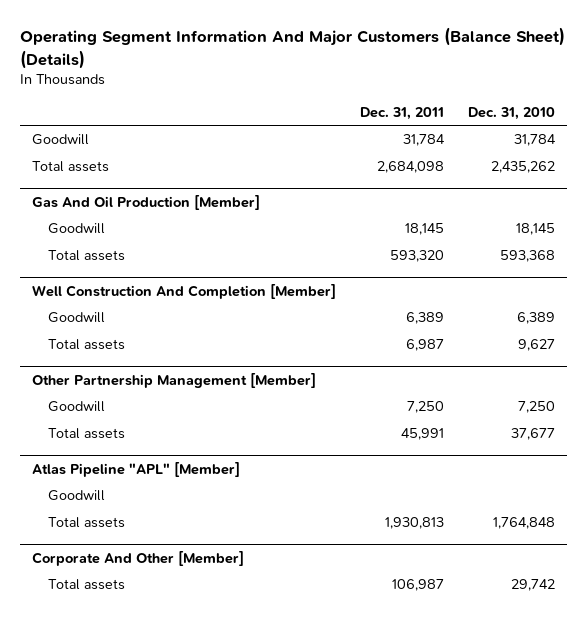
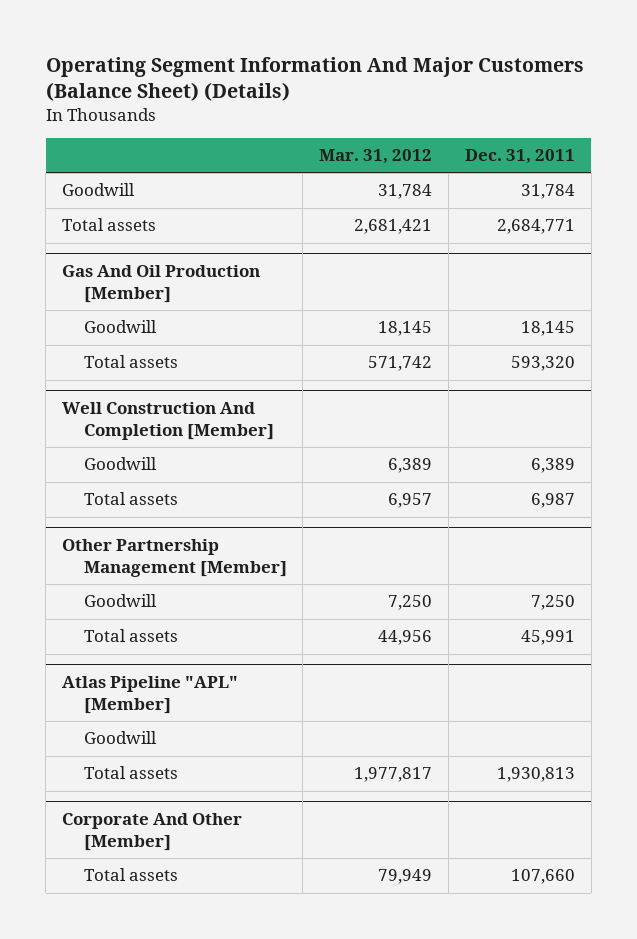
- | Dec. 31, 2011 | Dec. 31, 2010
+ | Mar. 31, 2012 | Dec. 31, 2011
- Total assets | 2,684,098 | 2,435,262
+ Total assets | 2,681,421 | 2,684,771
@ Corporate And Other [Member]
- Total assets | 106,987 | 29,742
+ Total assets | 79,949 | 107,660

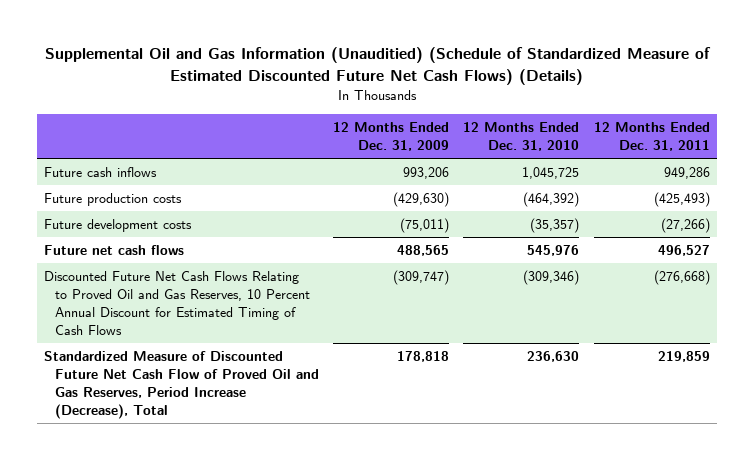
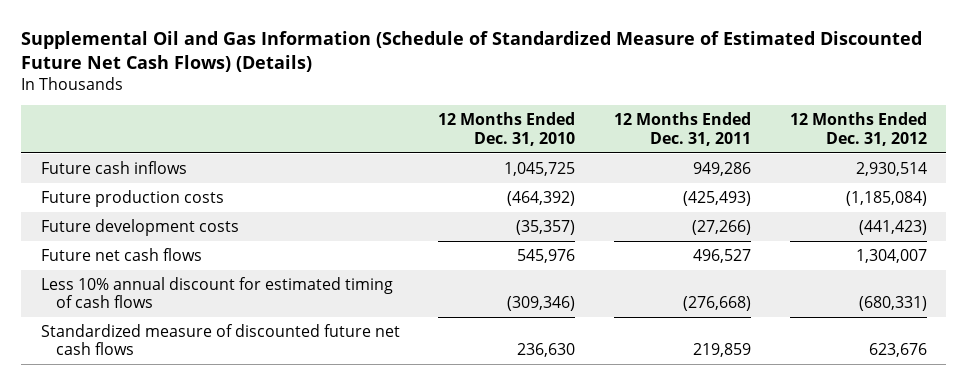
- Supplemental Oil and Gas Information (Unauditied) (Schedule of Standardized Measure of Estimated Discounted Future Net Cash Flows) (Details)
+ Supplemental Oil and Gas Information (Schedule of Standardized Measure of Estimated Discounted Future Net Cash Flows) (Details)
- | 12 Months Ended Dec. 31, 2009 | 12 Months Ended Dec. 31, 2010 | 12 Months Ended Dec. 31, 2011
+ | 12 Months Ended Dec. 31, 2010 | 12 Months Ended Dec. 31, 2011 | 12 Months Ended Dec. 31, 2012
- Discounted Future Net Cash Flows Relating to Proved Oil and Gas Reserves, 10 Percent Annual Discount for Estimated Timing of Cash Flows | (309,747) | (309,346) | (276,668)
- Standardized Measure of Discounted Future Net Cash Flow of Proved Oil and Gas Reserves, Period Increase (Decrease), Total | 178,818 | 236,630 | 219,859
+ Less 10% annual discount for estimated timing of cash flows | (309,346) | (276,668) | (680,331)
+ Standardized measure of discounted future net cash flows | 236,630 | 219,859 | 623,676

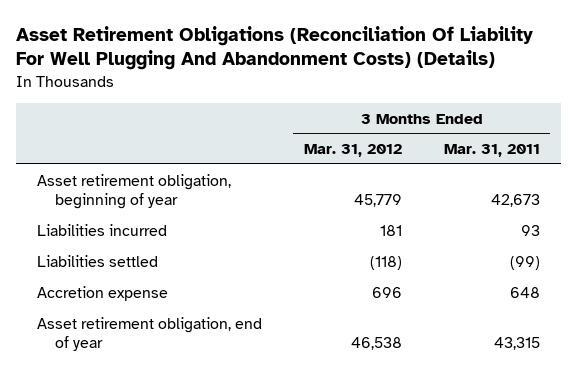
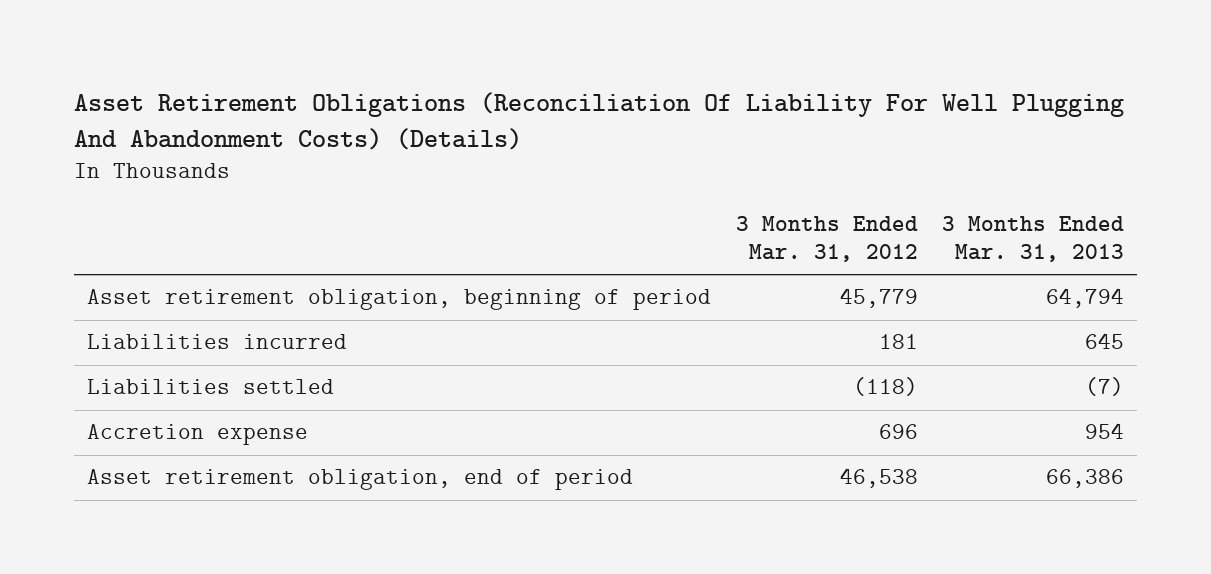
- | 3 Months Ended Mar. 31, 2012 | 3 Months Ended Mar. 31, 2011
+ | 3 Months Ended Mar. 31, 2012 | 3 Months Ended Mar. 31, 2013
- Asset retirement obligation, beginning of year | 45,779 | 42,673
+ Asset retirement obligation, beginning of period | 45,779 | 64,794
- Asset retirement obligation, end of year | 46,538 | 43,315
+ Asset retirement obligation, end of period | 46,538 | 66,386

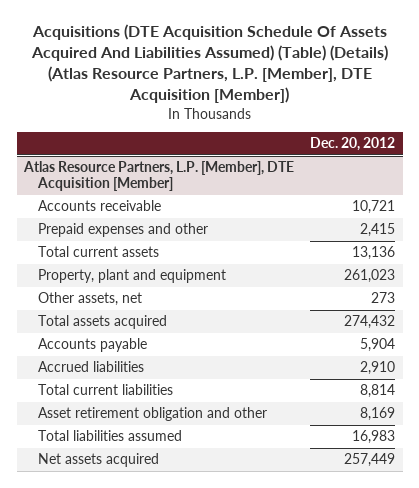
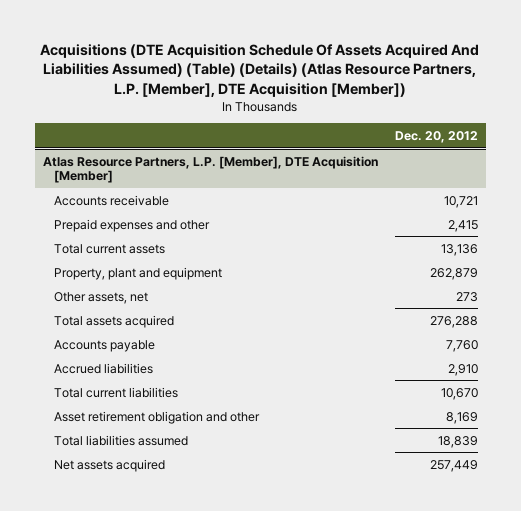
@ Atlas Resource Partners, L.P. [Member], DTE Acquisition [Member]
- Property, plant and equipment | 261,023
+ Property, plant and equipment | 262,879
- Total assets acquired | 274,432
- Accounts payable | 5,904
+ Total assets acquired | 276,288
+ Accounts payable | 7,760
- Total current liabilities | 8,814
+ Total current liabilities | 10,670
- Total liabilities assumed | 16,983
+ Total liabilities assumed | 18,839

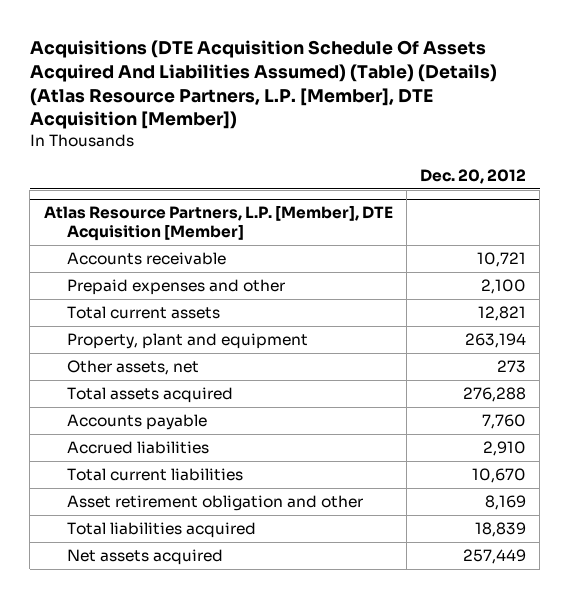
@ Atlas Resource Partners, L.P. [Member], DTE Acquisition [Member]
- Prepaid expenses and other | 2,415
- Total current assets | 13,136
- Property, plant and equipment | 262,879
+ Prepaid expenses and other | 2,100
+ Total current assets | 12,821
+ Property, plant and equipment | 263,194
- Total liabilities assumed | 18,839
+ Total liabilities acquired | 18,839

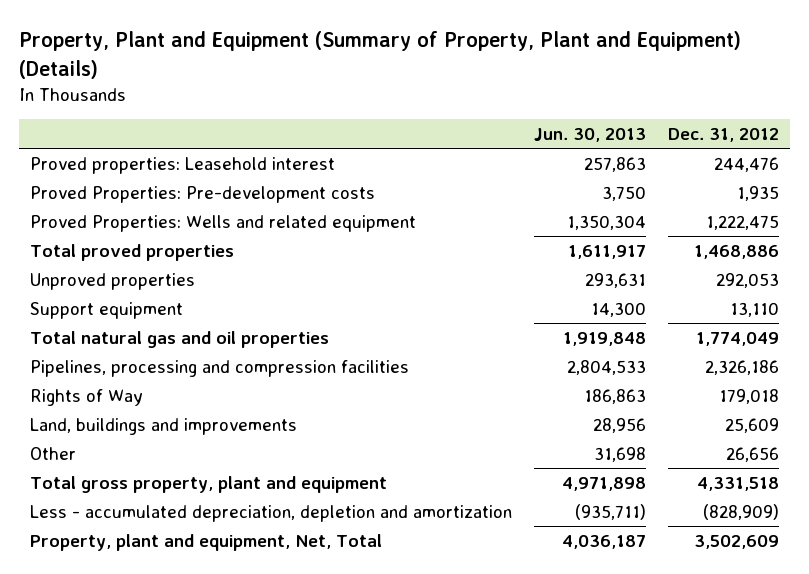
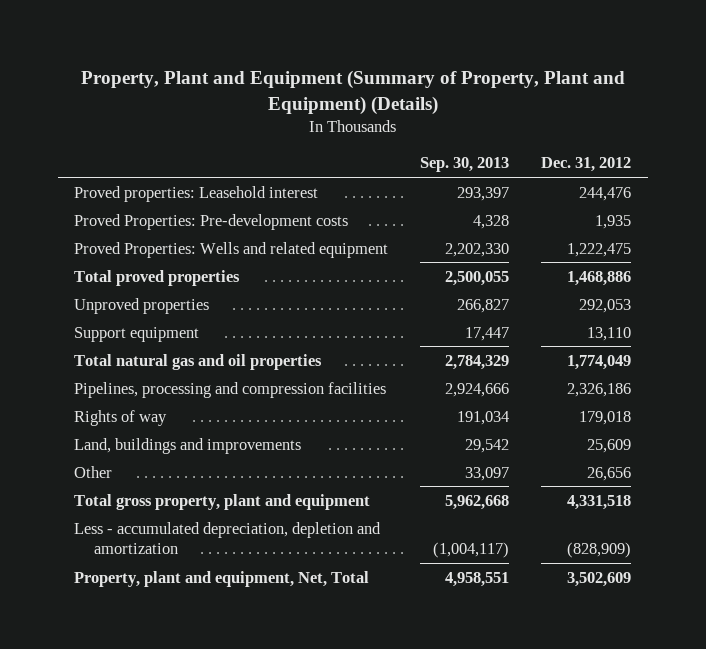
- | Jun. 30, 2013 | Dec. 31, 2012
+ | Sep. 30, 2013 | Dec. 31, 2012
- Rights of Way | 186,863 | 179,018
+ Rights of way | 191,034 | 179,018

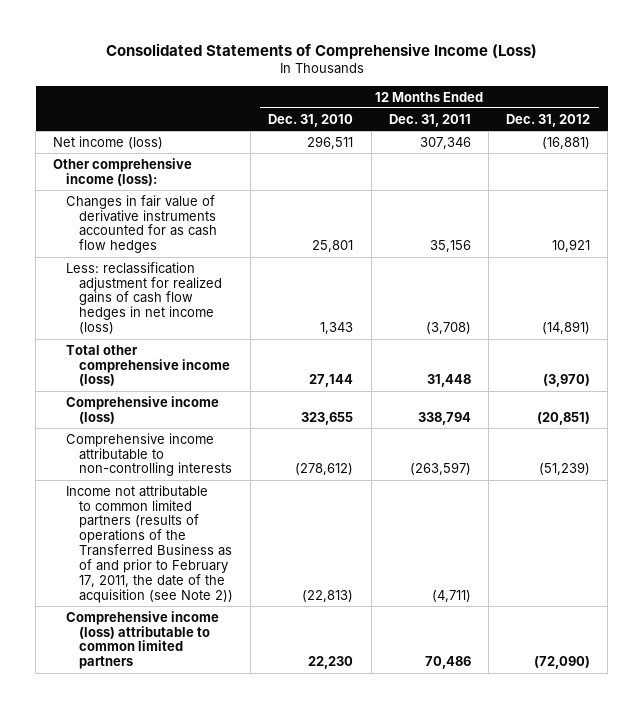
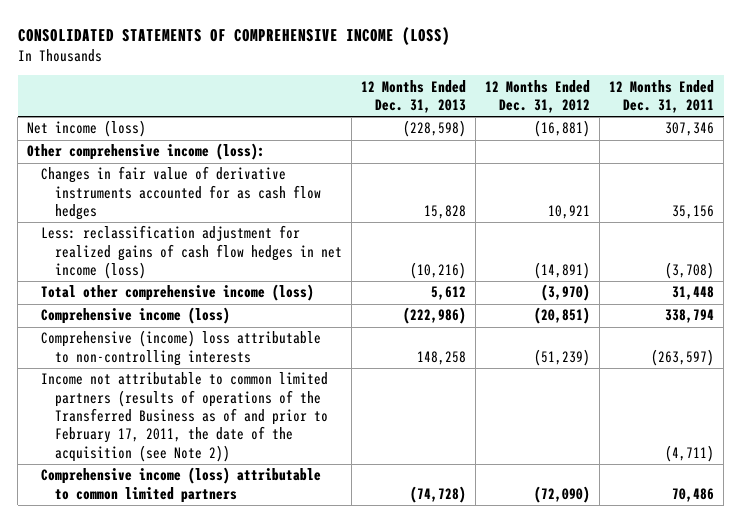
- Consolidated Statements of Comprehensive Income (Loss)
+ CONSOLIDATED STATEMENTS OF COMPREHENSIVE INCOME (LOSS)
- | 12 Months Ended Dec. 31, 2010 | 12 Months Ended Dec. 31, 2011 | 12 Months Ended Dec. 31, 2012
+ | 12 Months Ended Dec. 31, 2013 | 12 Months Ended Dec. 31, 2012 | 12 Months Ended Dec. 31, 2011
- Comprehensive income attributable to non-controlling interests | (278,612) | (263,597) | (51,239)
+ Comprehensive (income) loss attributable to non-controlling interests | 148,258 | (51,239) | (263,597)

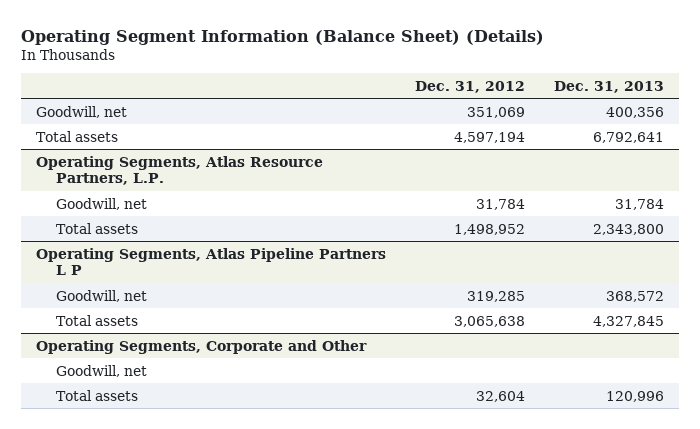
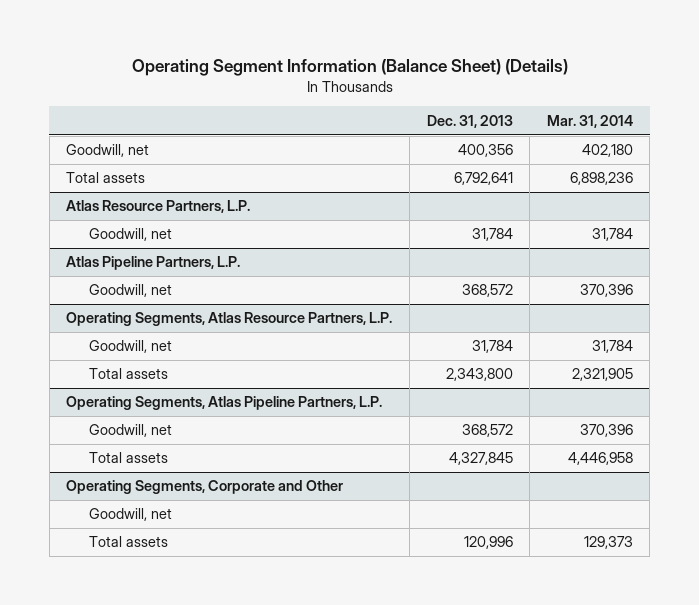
- | Dec. 31, 2012 | Dec. 31, 2013
+ | Dec. 31, 2013 | Mar. 31, 2014
+ Atlas Resource Partners, L.P.
+ Goodwill, net | 31,784 | 31,784
+ Atlas Pipeline Partners, L.P.
+ Goodwill, net | 368,572 | 370,396
- Operating Segments, Atlas Pipeline Partners L P
+ Operating Segments, Atlas Pipeline Partners, L.P.

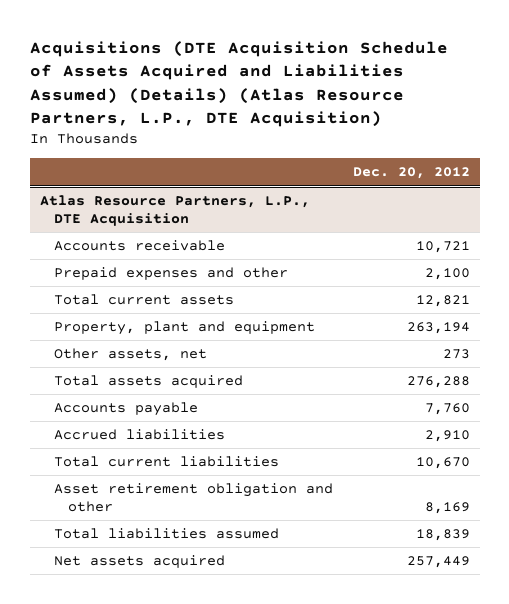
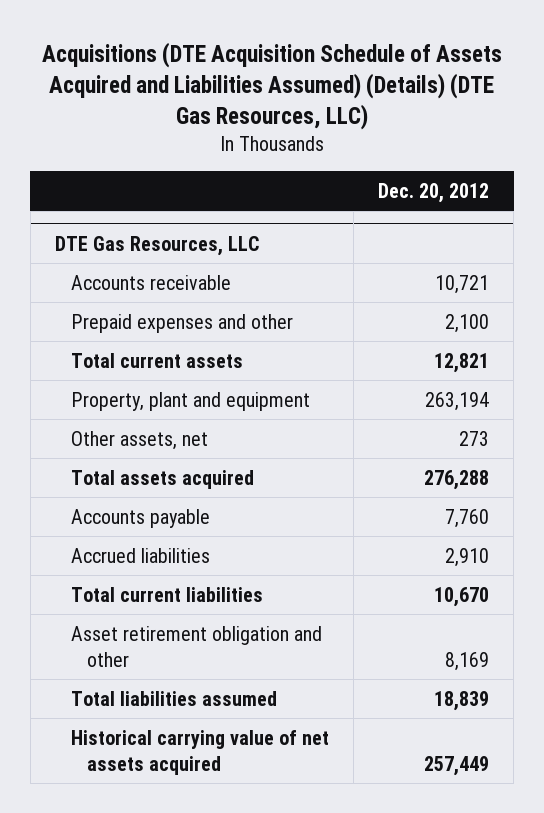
- Acquisitions (DTE Acquisition Schedule of Assets Acquired and Liabilities Assumed) (Details) (Atlas Resource Partners, L.P., DTE Acquisition)
+ Acquisitions (DTE Acquisition Schedule of Assets Acquired and Liabilities Assumed) (Details) (DTE Gas Resources, LLC)
- Atlas Resource Partners, L.P., DTE Acquisition
+ DTE Gas Resources, LLC
- Net assets acquired | 257,449
+ Historical carrying value of net assets acquired | 257,449

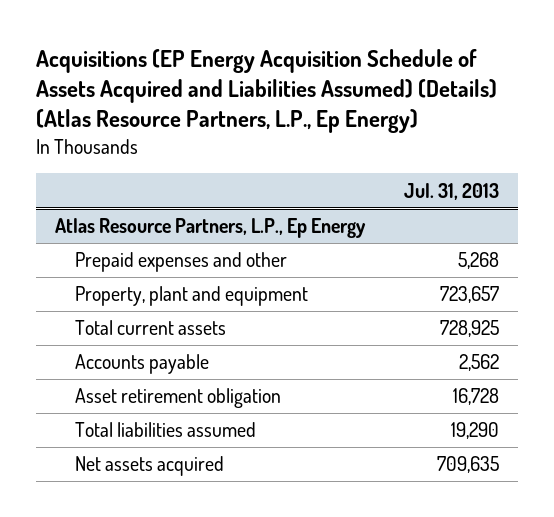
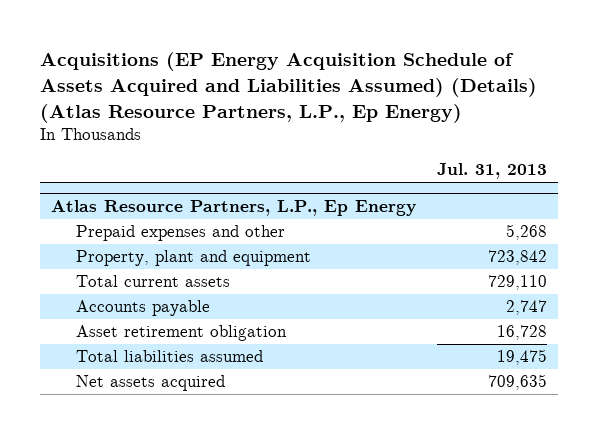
@ Atlas Resource Partners, L.P., Ep Energy
- Property, plant and equipment | 723,657
- Total current assets | 728,925
- Accounts payable | 2,562
+ Property, plant and equipment | 723,842
+ Total current assets | 729,110
+ Accounts payable | 2,747
- Total liabilities assumed | 19,290
+ Total liabilities assumed | 19,475

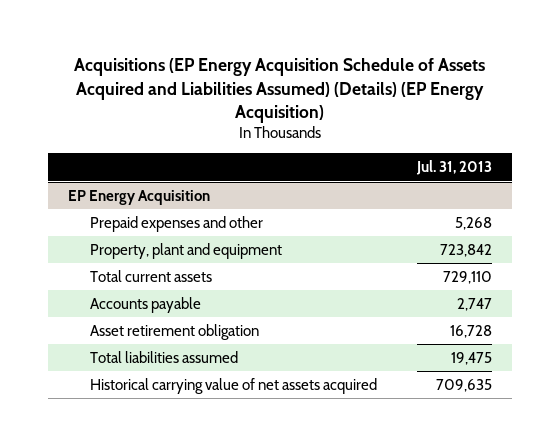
- Acquisitions (EP Energy Acquisition Schedule of Assets Acquired and Liabilities Assumed) (Details) (Atlas Resource Partners, L.P., Ep Energy)
+ Acquisitions (EP Energy Acquisition Schedule of Assets Acquired and Liabilities Assumed) (Details) (EP Energy Acquisition)
- Atlas Resource Partners, L.P., Ep Energy
+ EP Energy Acquisition
- Net assets acquired | 709,635
+ Historical carrying value of net assets acquired | 709,635

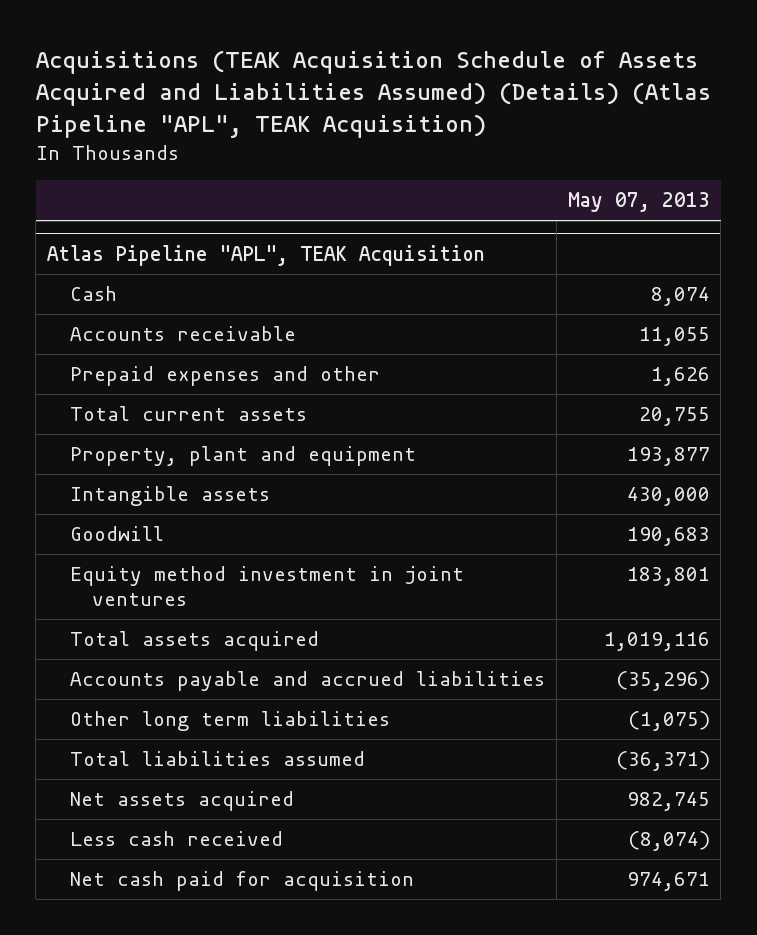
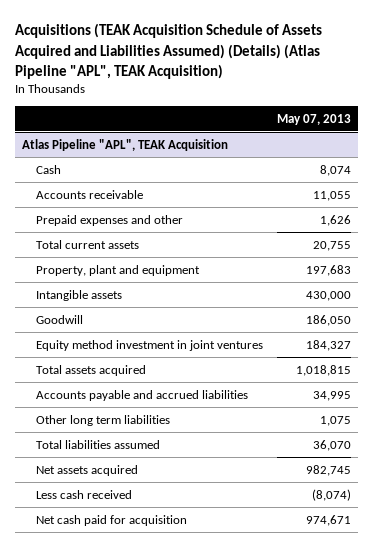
@ Atlas Pipeline "APL", TEAK Acquisition
- Property, plant and equipment | 193,877
+ Property, plant and equipment | 197,683
- Goodwill | 190,683
- Equity method investment in joint ventures | 183,801
- Total assets acquired | 1,019,116
- Accounts payable and accrued liabilities | (35,296)
- Other long term liabilities | (1,075)
- Total liabilities assumed | (36,371)
+ Goodwill | 186,050
+ Equity method investment in joint ventures | 184,327
+ Total assets acquired | 1,018,815
+ Accounts payable and accrued liabilities | 34,995
+ Other long term liabilities | 1,075
+ Total liabilities assumed | 36,070

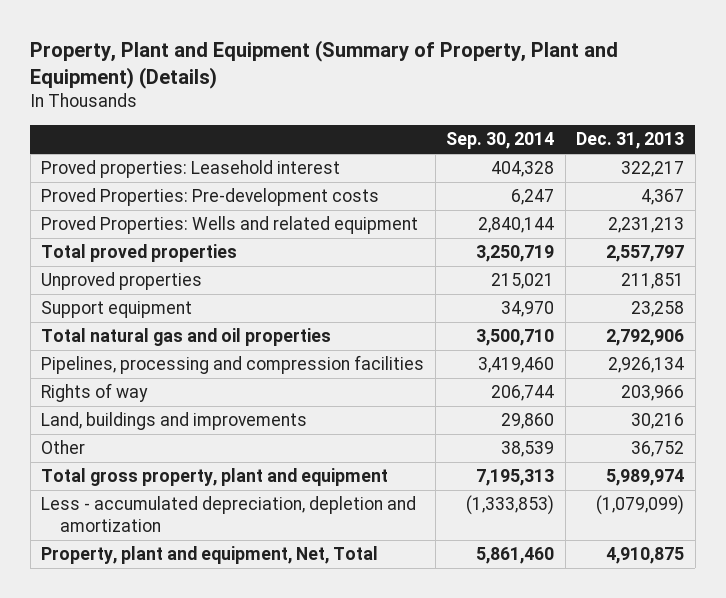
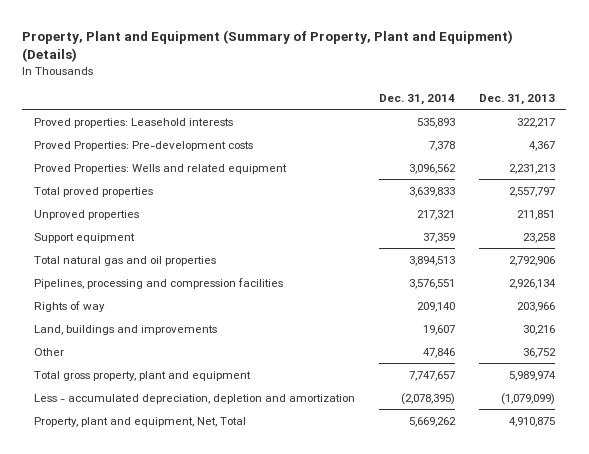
- | Sep. 30, 2014 | Dec. 31, 2013
+ | Dec. 31, 2014 | Dec. 31, 2013
- Proved properties: Leasehold interest | 404,328 | 322,217
+ Proved properties: Leasehold interests | 535,893 | 322,217

